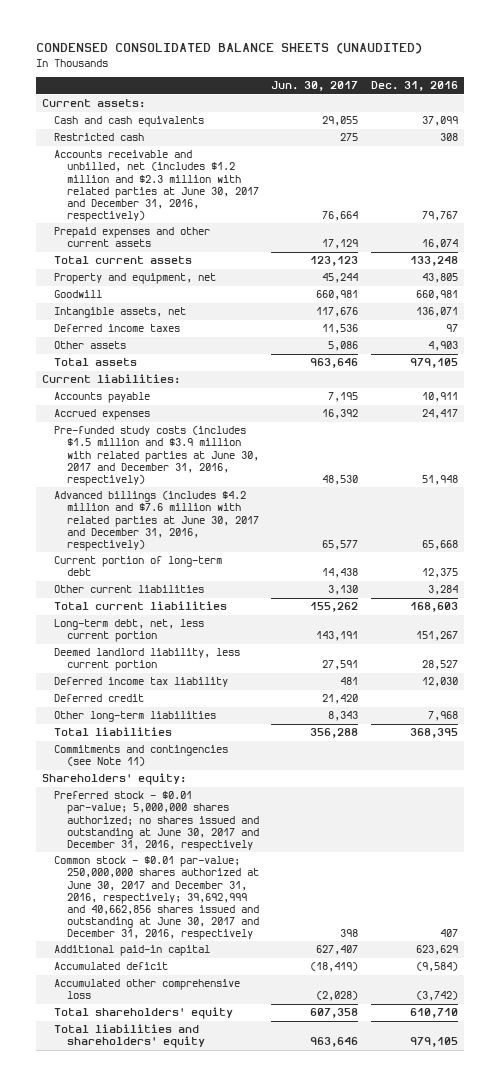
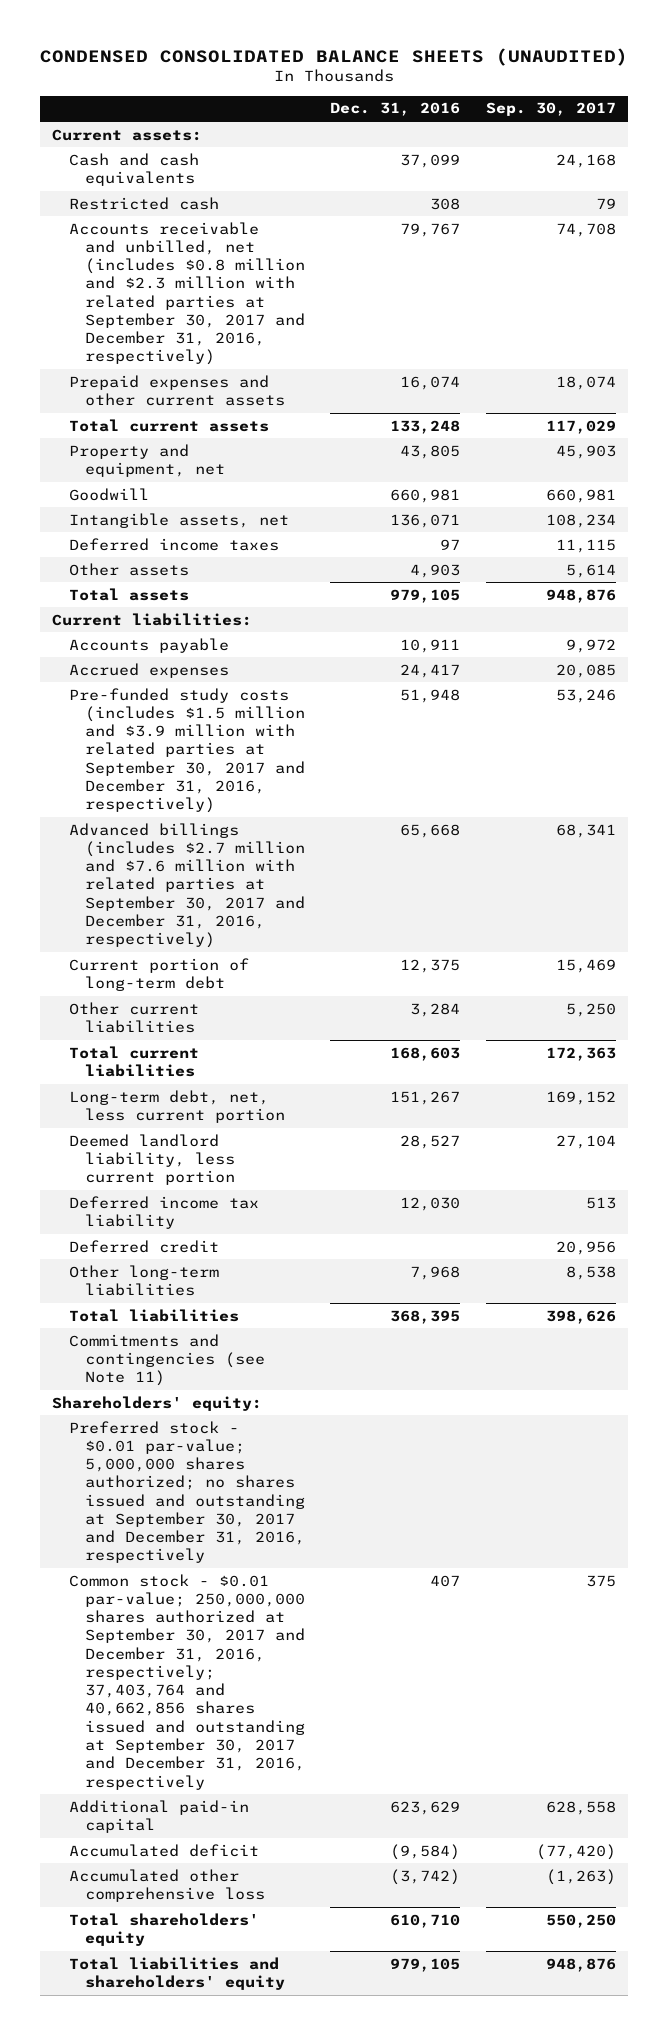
- | Jun. 30, 2017 | Dec. 31, 2016
+ | Dec. 31, 2016 | Sep. 30, 2017
- Accounts receivable and unbilled, net (includes $1.2 million and $2.3 million with related parties at June 30, 2017 and December 31, 2016, respectively) | 76,664 | 79,767
+ Accounts receivable and unbilled, net (includes $0.8 million and $2.3 million with related parties at September 30, 2017 and December 31, 2016, respectively) | 79,767 | 74,708
- Pre-funded study costs (includes $1.5 million and $3.9 million with related parties at June 30, 2017 and December 31, 2016, respectively) | 48,530 | 51,948
- Advanced billings (includes $4.2 million and $7.6 million with related parties at June 30, 2017 and December 31, 2016, respectively) | 65,577 | 65,668
+ Pre-funded study costs (includes $1.5 million and $3.9 million with related parties at September 30, 2017 and December 31, 2016, respectively) | 51,948 | 53,246
+ Advanced billings (includes $2.7 million and $7.6 million with related parties at September 30, 2017 and December 31, 2016, respectively) | 65,668 | 68,341
- Preferred stock - $0.01 par-value; 5,000,000 shares authorized; no shares issued and outstanding at June 30, 2017 and December 31, 2016, respectively
- Common stock - $0.01 par-value; 250,000,000 shares authorized at June 30, 2017 and December 31, 2016, respectively; 39,692,999 and 40,662,856 shares issued and outstanding at June 30, 2017 and December 31, 2016, respectively | 398 | 407
+ Preferred stock - $0.01 par-value; 5,000,000 shares authorized; no shares issued and outstanding at September 30, 2017 and December 31, 2016, respectively
+ Common stock - $0.01 par-value; 250,000,000 shares authorized at September 30, 2017 and December 31, 2016, respectively; 37,403,764 and 40,662,856 shares issued and outstanding at September 30, 2017 and December 31, 2016, respectively | 407 | 375

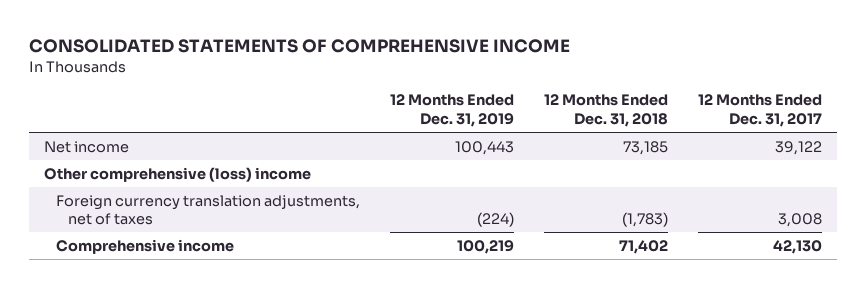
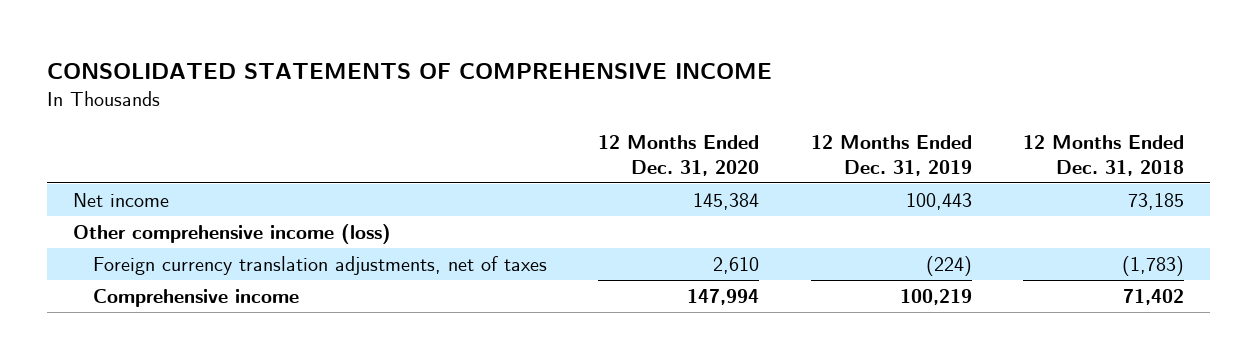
- | 12 Months Ended Dec. 31, 2019 | 12 Months Ended Dec. 31, 2018 | 12 Months Ended Dec. 31, 2017
+ | 12 Months Ended Dec. 31, 2020 | 12 Months Ended Dec. 31, 2019 | 12 Months Ended Dec. 31, 2018
- Other comprehensive (loss) income
+ Other comprehensive income (loss)

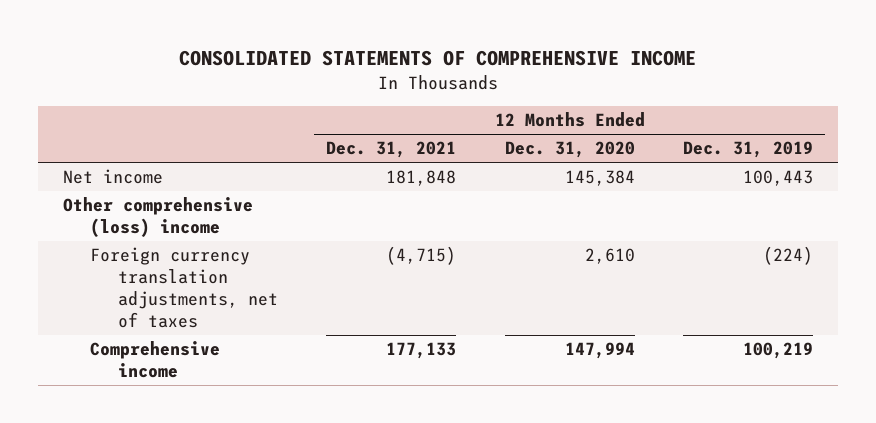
- | 12 Months Ended Dec. 31, 2020 | 12 Months Ended Dec. 31, 2019 | 12 Months Ended Dec. 31, 2018
+ | 12 Months Ended Dec. 31, 2021 | 12 Months Ended Dec. 31, 2020 | 12 Months Ended Dec. 31, 2019
- Other comprehensive income (loss)
+ Other comprehensive (loss) income

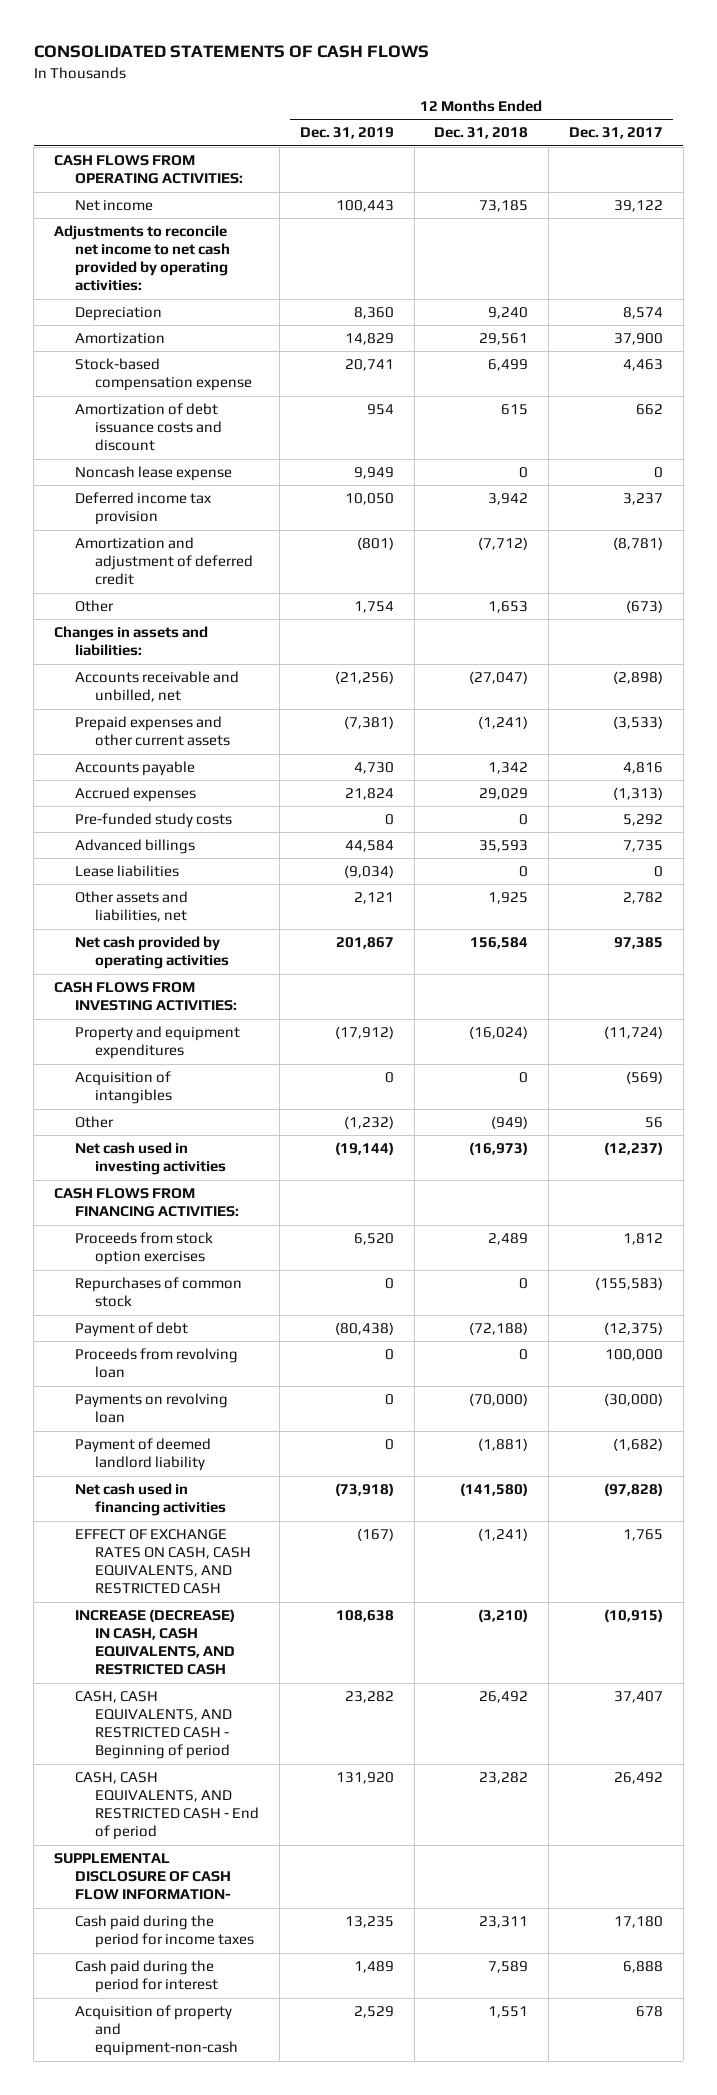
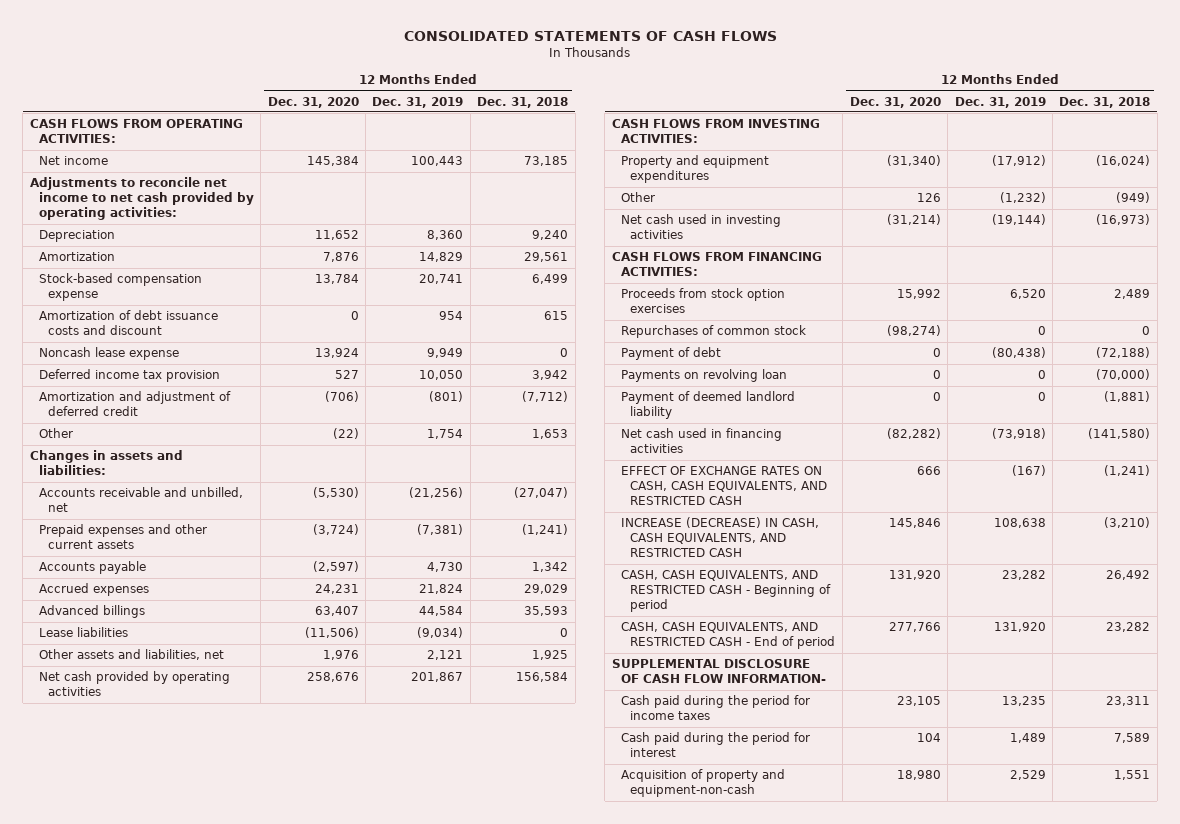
- | 12 Months Ended Dec. 31, 2019 | 12 Months Ended Dec. 31, 2018 | 12 Months Ended Dec. 31, 2017
+ | 12 Months Ended Dec. 31, 2020 | 12 Months Ended Dec. 31, 2019 | 12 Months Ended Dec. 31, 2018
- Pre-funded study costs | 0 | 0 | 5,292
- Acquisition of intangibles | 0 | 0 | (569)
- Proceeds from revolving loan | 0 | 0 | 100,000

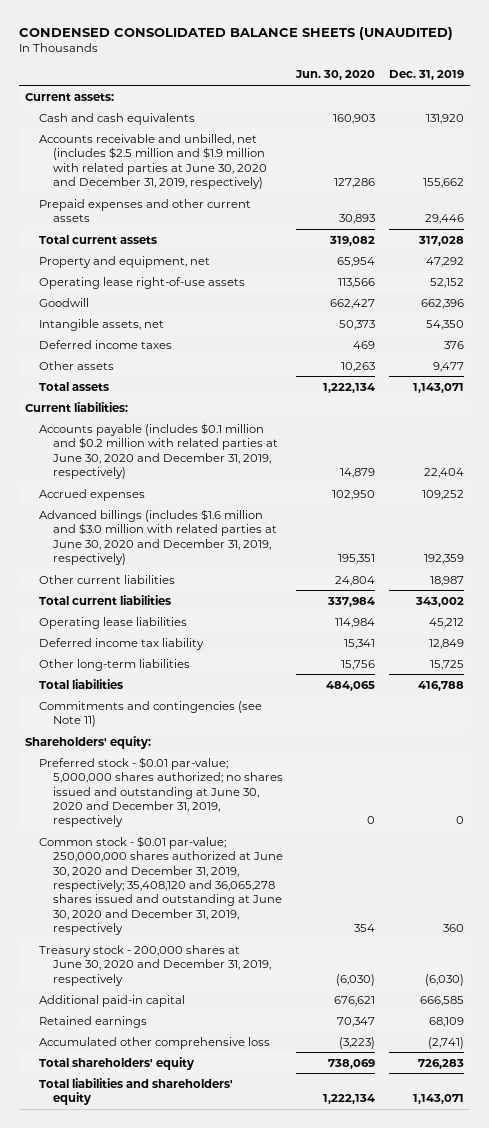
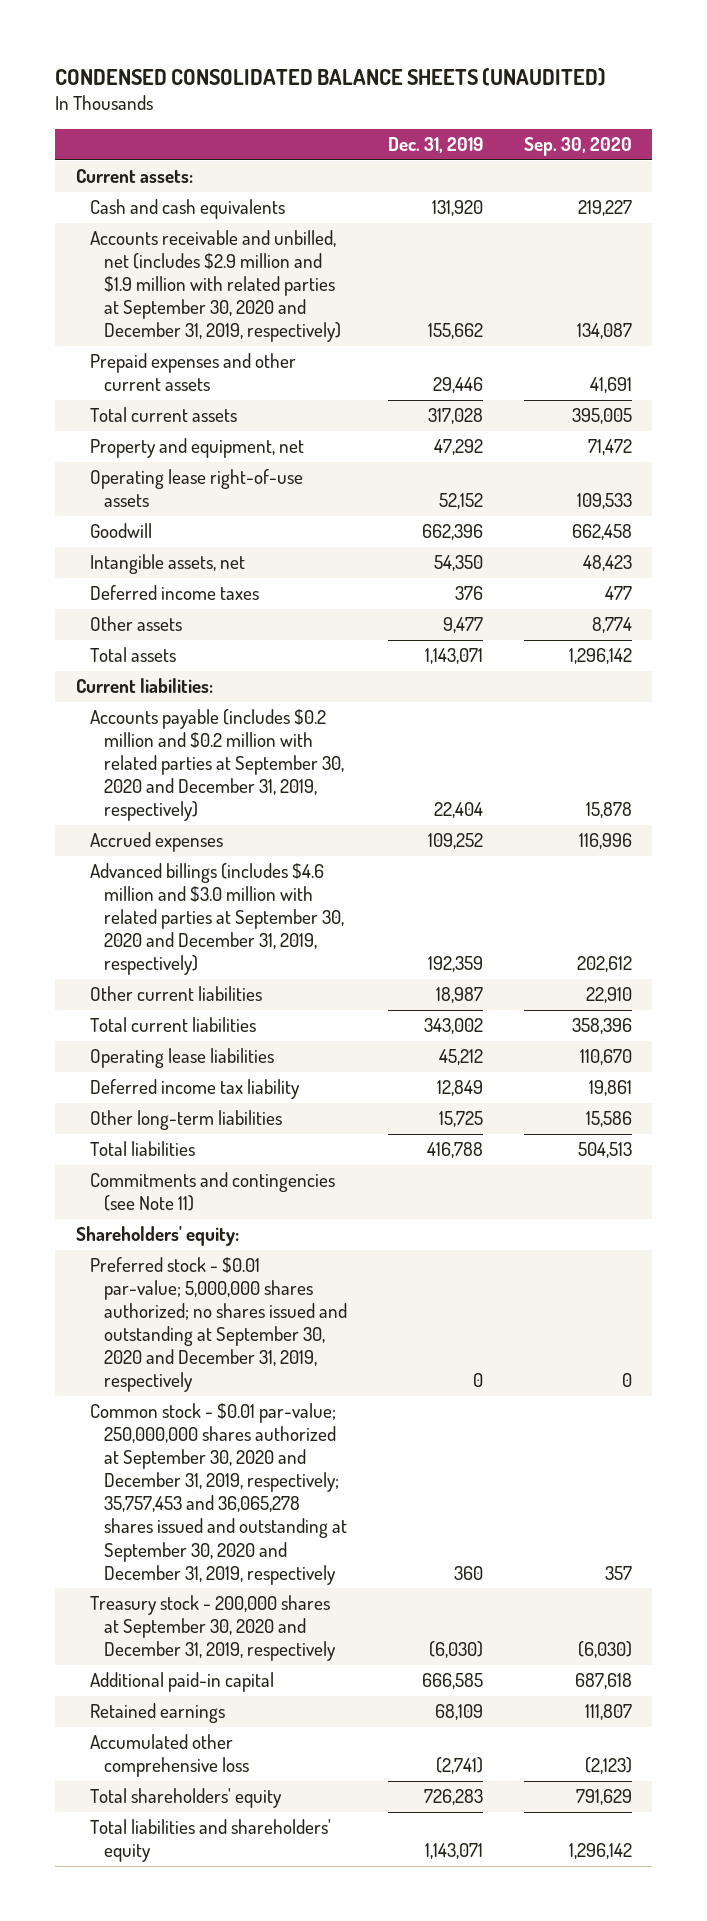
- | Jun. 30, 2020 | Dec. 31, 2019
+ | Dec. 31, 2019 | Sep. 30, 2020
- Accounts receivable and unbilled, net (includes $2.5 million and $1.9 million with related parties at June 30, 2020 and December 31, 2019, respectively) | 127,286 | 155,662
+ Accounts receivable and unbilled, net (includes $2.9 million and $1.9 million with related parties at September 30, 2020 and December 31, 2019, respectively) | 155,662 | 134,087
- Accounts payable (includes $0.1 million and $0.2 million with related parties at June 30, 2020 and December 31, 2019, respectively) | 14,879 | 22,404
+ Accounts payable (includes $0.2 million and $0.2 million with related parties at September 30, 2020 and December 31, 2019, respectively) | 22,404 | 15,878
- Advanced billings (includes $1.6 million and $3.0 million with related parties at June 30, 2020 and December 31, 2019, respectively) | 195,351 | 192,359
+ Advanced billings (includes $4.6 million and $3.0 million with related parties at September 30, 2020 and December 31, 2019, respectively) | 192,359 | 202,612
- Preferred stock - $0.01 par-value; 5,000,000 shares authorized; no shares issued and outstanding at June 30, 2020 and December 31, 2019, respectively | 0 | 0
- Common stock - $0.01 par-value; 250,000,000 shares authorized at June 30, 2020 and December 31, 2019, respectively; 35,408,120 and 36,065,278 shares issued and outstanding at June 30, 2020 and December 31, 2019, respectively | 354 | 360
- Treasury stock - 200,000 shares at June 30, 2020 and December 31, 2019, respectively | (6,030) | (6,030)
+ Preferred stock - $0.01 par-value; 5,000,000 shares authorized; no shares issued and outstanding at September 30, 2020 and December 31, 2019, respectively | 0 | 0
+ Common stock - $0.01 par-value; 250,000,000 shares authorized at September 30, 2020 and December 31, 2019, respectively; 35,757,453 and 36,065,278 shares issued and outstanding at September 30, 2020 and December 31, 2019, respectively | 360 | 357
+ Treasury stock - 200,000 shares at September 30, 2020 and December 31, 2019, respectively | (6,030) | (6,030)

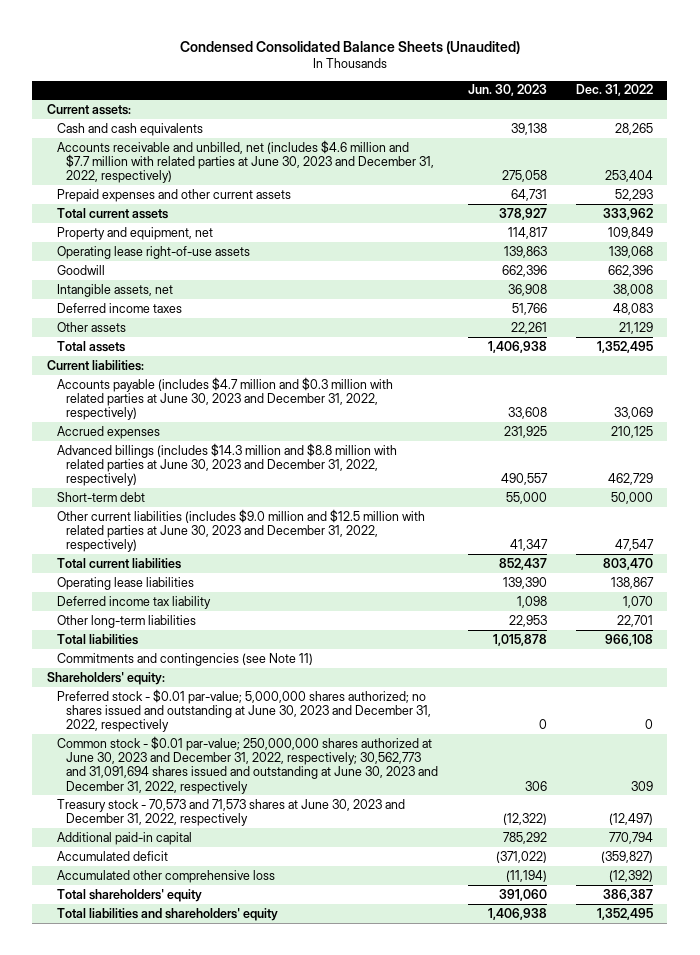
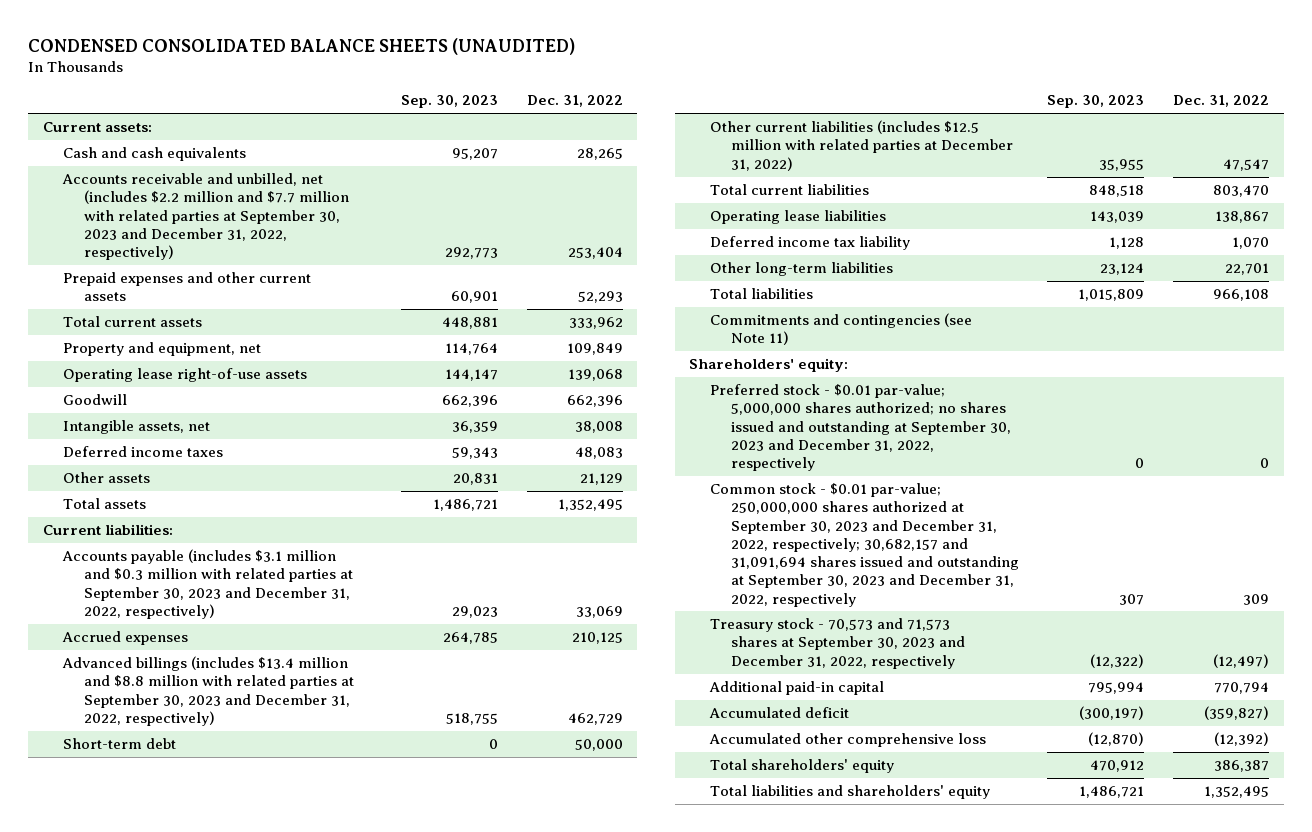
- Condensed Consolidated Balance Sheets (Unaudited)
+ CONDENSED CONSOLIDATED BALANCE SHEETS (UNAUDITED)
- | Jun. 30, 2023 | Dec. 31, 2022
+ | Sep. 30, 2023 | Dec. 31, 2022
- Accounts receivable and unbilled, net (includes $4.6 million and $7.7 million with related parties at June 30, 2023 and December 31, 2022, respectively) | 275,058 | 253,404
+ Accounts receivable and unbilled, net (includes $2.2 million and $7.7 million with related parties at September 30, 2023 and December 31, 2022, respectively) | 292,773 | 253,404
- Accounts payable (includes $4.7 million and $0.3 million with related parties at June 30, 2023 and December 31, 2022, respectively) | 33,608 | 33,069
+ Accounts payable (includes $3.1 million and $0.3 million with related parties at September 30, 2023 and December 31, 2022, respectively) | 29,023 | 33,069
- Advanced billings (includes $14.3 million and $8.8 million with related parties at June 30, 2023 and December 31, 2022, respectively) | 490,557 | 462,729
+ Advanced billings (includes $13.4 million and $8.8 million with related parties at September 30, 2023 and December 31, 2022, respectively) | 518,755 | 462,729
- Other current liabilities (includes $9.0 million and $12.5 million with related parties at June 30, 2023 and December 31, 2022, respectively) | 41,347 | 47,547
+ Other current liabilities (includes $12.5 million with related parties at December 31, 2022) | 35,955 | 47,547
- Preferred stock - $0.01 par-value; 5,000,000 shares authorized; no shares issued and outstanding at June 30, 2023 and December 31, 2022, respectively | 0 | 0
- Common stock - $0.01 par-value; 250,000,000 shares authorized at June 30, 2023 and December 31, 2022, respectively; 30,562,773 and 31,091,694 shares issued and outstanding at June 30, 2023 and December 31, 2022, respectively | 306 | 309
- Treasury stock - 70,573 and 71,573 shares at June 30, 2023 and December 31, 2022, respectively | (12,322) | (12,497)
+ Preferred stock - $0.01 par-value; 5,000,000 shares authorized; no shares issued and outstanding at September 30, 2023 and December 31, 2022, respectively | 0 | 0
+ Common stock - $0.01 par-value; 250,000,000 shares authorized at September 30, 2023 and December 31, 2022, respectively; 30,682,157 and 31,091,694 shares issued and outstanding at September 30, 2023 and December 31, 2022, respectively | 307 | 309
+ Treasury stock - 70,573 and 71,573 shares at September 30, 2023 and December 31, 2022, respectively | (12,322) | (12,497)

